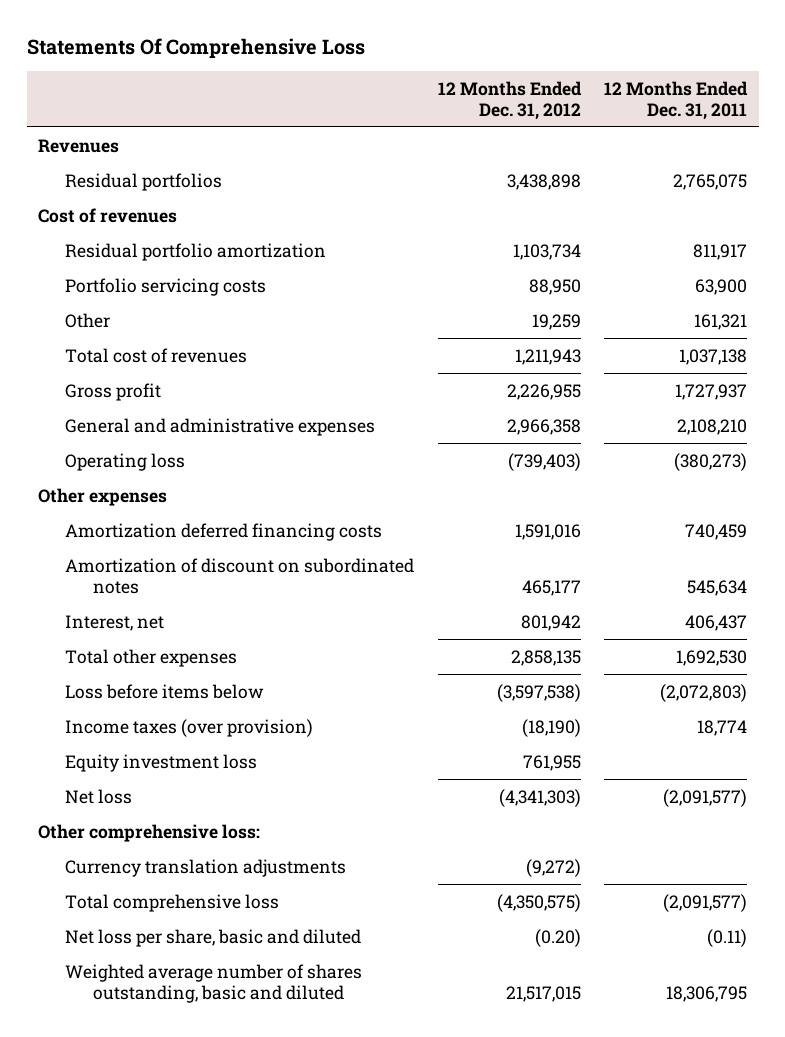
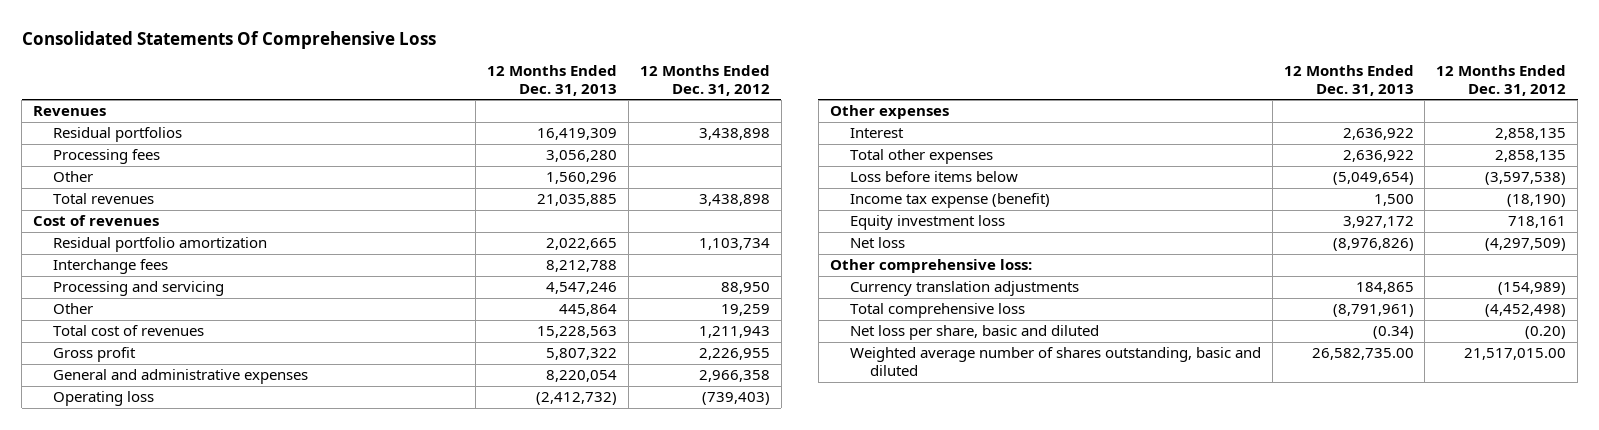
- Statements Of Comprehensive Loss
+ Consolidated Statements Of Comprehensive Loss
- | 12 Months Ended Dec. 31, 2012 | 12 Months Ended Dec. 31, 2011
+ | 12 Months Ended Dec. 31, 2013 | 12 Months Ended Dec. 31, 2012
+ Processing fees | 3,056,280 |
+ Other | 1,560,296 |
+ Total revenues | 21,035,885 | 3,438,898
- Portfolio servicing costs | 88,950 | 63,900
+ Interchange fees | 8,212,788 |
+ Processing and servicing | 4,547,246 | 88,950
- Amortization deferred financing costs | 1,591,016 | 740,459
- Amortization of discount on subordinated notes | 465,177 | 545,634
- Interest, net | 801,942 | 406,437
+ Interest | 2,636,922 | 2,858,135
- Income taxes (over provision) | (18,190) | 18,774
- Equity investment loss | 761,955 |
- Net loss | (4,341,303) | (2,091,577)
+ Income tax expense (benefit) | 1,500 | (18,190)
+ Equity investment loss | 3,927,172 | 718,161
+ Net loss | (8,976,826) | (4,297,509)
- Currency translation adjustments | (9,272) |
- Total comprehensive loss | (4,350,575) | (2,091,577)
+ Currency translation adjustments | 184,865 | (154,989)
+ Total comprehensive loss | (8,791,961) | (4,452,498)
- Weighted average number of shares outstanding, basic and diluted | 21,517,015 | 18,306,795
+ Weighted average number of shares outstanding, basic and diluted | 26,582,735.00 | 21,517,015.00

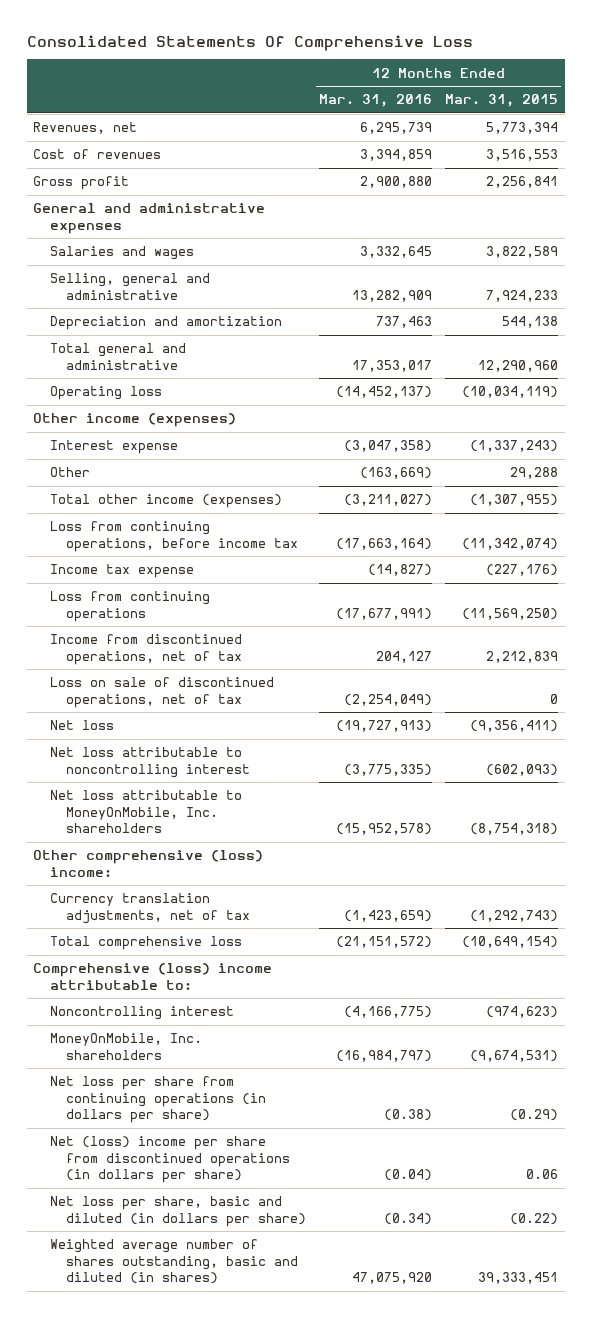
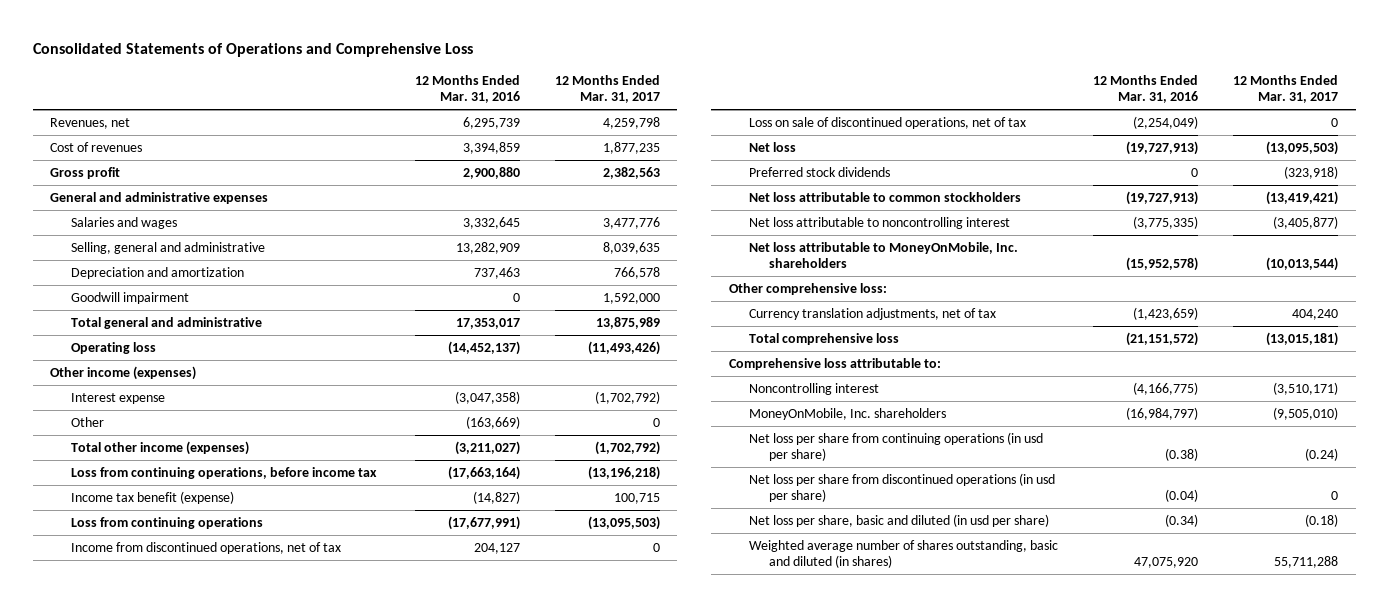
- Consolidated Statements Of Comprehensive Loss
+ Consolidated Statements of Operations and Comprehensive Loss
- | 12 Months Ended Mar. 31, 2016 | 12 Months Ended Mar. 31, 2015
+ | 12 Months Ended Mar. 31, 2016 | 12 Months Ended Mar. 31, 2017
+ Goodwill impairment | 0 | 1,592,000
- Income tax expense | (14,827) | (227,176)
+ Income tax benefit (expense) | (14,827) | 100,715
+ Preferred stock dividends | 0 | (323,918)
+ Net loss attributable to common stockholders | (19,727,913) | (13,419,421)
- Other comprehensive (loss) income:
+ Other comprehensive loss:
- Comprehensive (loss) income attributable to:
+ Comprehensive loss attributable to:
- Net loss per share from continuing operations (in dollars per share) | (0.38) | (0.29)
- Net (loss) income per share from discontinued operations (in dollars per share) | (0.04) | 0.06
- Net loss per share, basic and diluted (in dollars per share) | (0.34) | (0.22)
+ Net loss per share from continuing operations (in usd per share) | (0.38) | (0.24)
+ Net loss per share from discontinued operations (in usd per share) | (0.04) | 0
+ Net loss per share, basic and diluted (in usd per share) | (0.34) | (0.18)

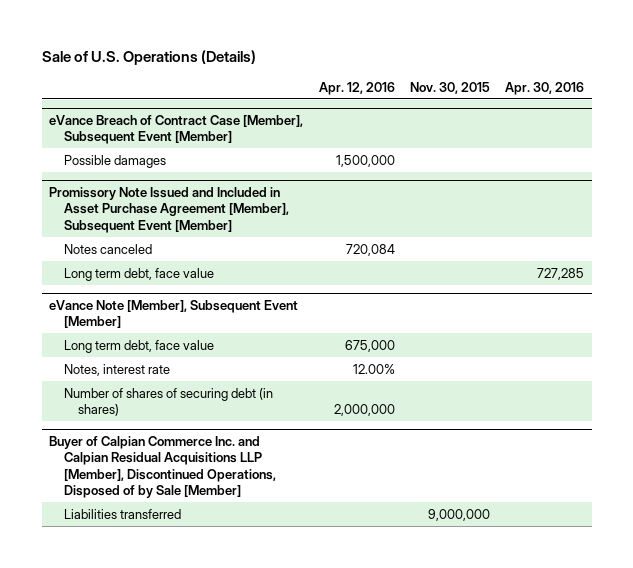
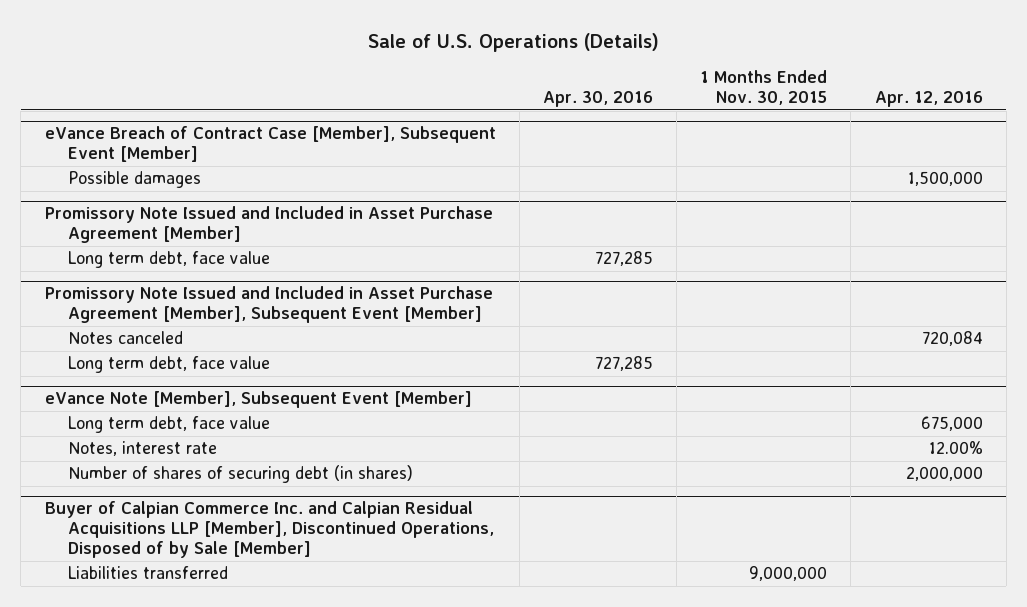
- | Apr. 12, 2016 | Nov. 30, 2015 | Apr. 30, 2016
+ | Apr. 30, 2016 | 1 Months Ended Nov. 30, 2015 | Apr. 12, 2016
+ Promissory Note Issued and Included in Asset Purchase Agreement [Member]
+ Long term debt, face value | 727,285 | |

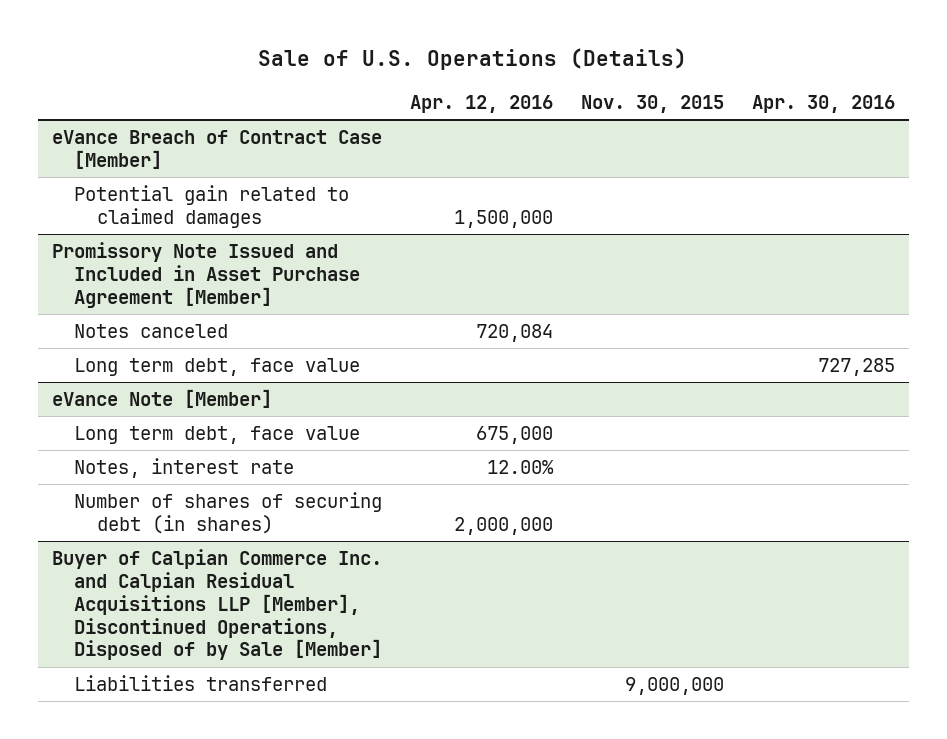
- | Apr. 30, 2016 | 1 Months Ended Nov. 30, 2015 | Apr. 12, 2016
+ | Apr. 12, 2016 | Nov. 30, 2015 | Apr. 30, 2016
- eVance Breach of Contract Case [Member], Subsequent Event [Member]
- Possible damages | | | 1,500,000
+ eVance Breach of Contract Case [Member]
+ Potential gain related to claimed damages | 1,500,000 | |
@ Promissory Note Issued and Included in Asset Purchase Agreement [Member]
- Long term debt, face value | 727,285 | |
- Promissory Note Issued and Included in Asset Purchase Agreement [Member], Subsequent Event [Member]
- eVance Note [Member], Subsequent Event [Member]
+ eVance Note [Member]

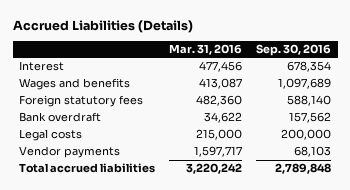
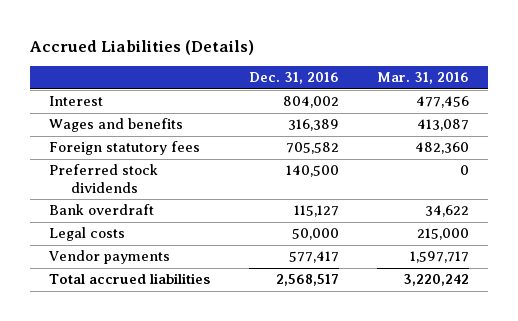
- | Mar. 31, 2016 | Sep. 30, 2016
+ | Dec. 31, 2016 | Mar. 31, 2016
+ Preferred stock dividends | 140,500 | 0

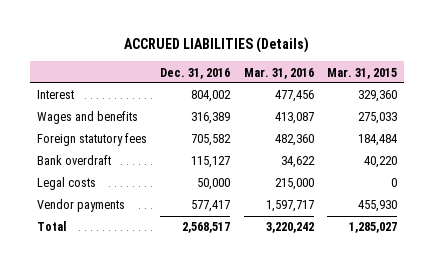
- Accrued Liabilities (Details)
+ ACCRUED LIABILITIES (Details)
- | Dec. 31, 2016 | Mar. 31, 2016
+ | Dec. 31, 2016 | Mar. 31, 2016 | Mar. 31, 2015
- Preferred stock dividends | 140,500 | 0
- Total accrued liabilities | 2,568,517 | 3,220,242
+ Total | 2,568,517 | 3,220,242 | 1,285,027

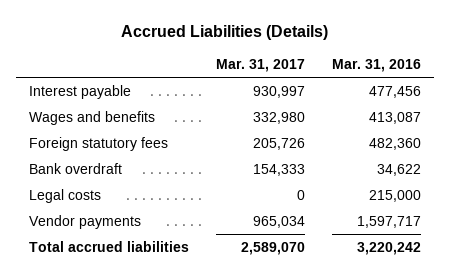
- ACCRUED LIABILITIES (Details)
+ Accrued Liabilities (Details)
- | Dec. 31, 2016 | Mar. 31, 2016 | Mar. 31, 2015
+ | Mar. 31, 2017 | Mar. 31, 2016
- Interest | 804,002 | 477,456 | 329,360
+ Interest payable | 930,997 | 477,456
- Total | 2,568,517 | 3,220,242 | 1,285,027
+ Total accrued liabilities | 2,589,070 | 3,220,242

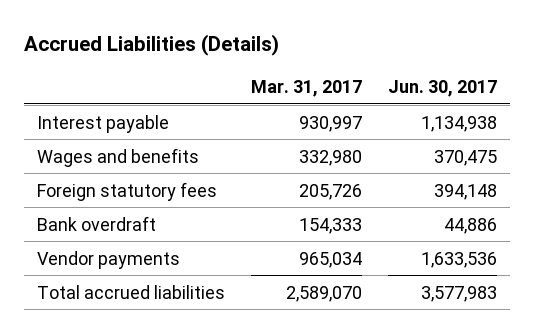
- | Mar. 31, 2017 | Mar. 31, 2016
+ | Mar. 31, 2017 | Jun. 30, 2017
- Legal costs | 0 | 215,000

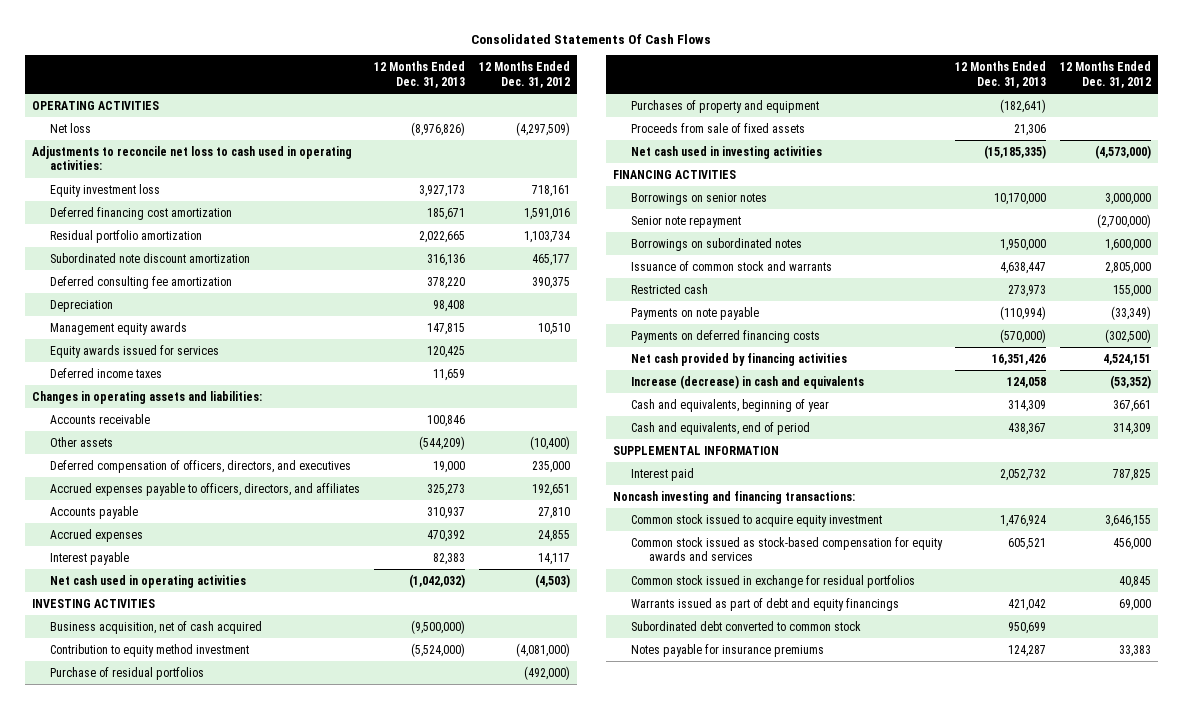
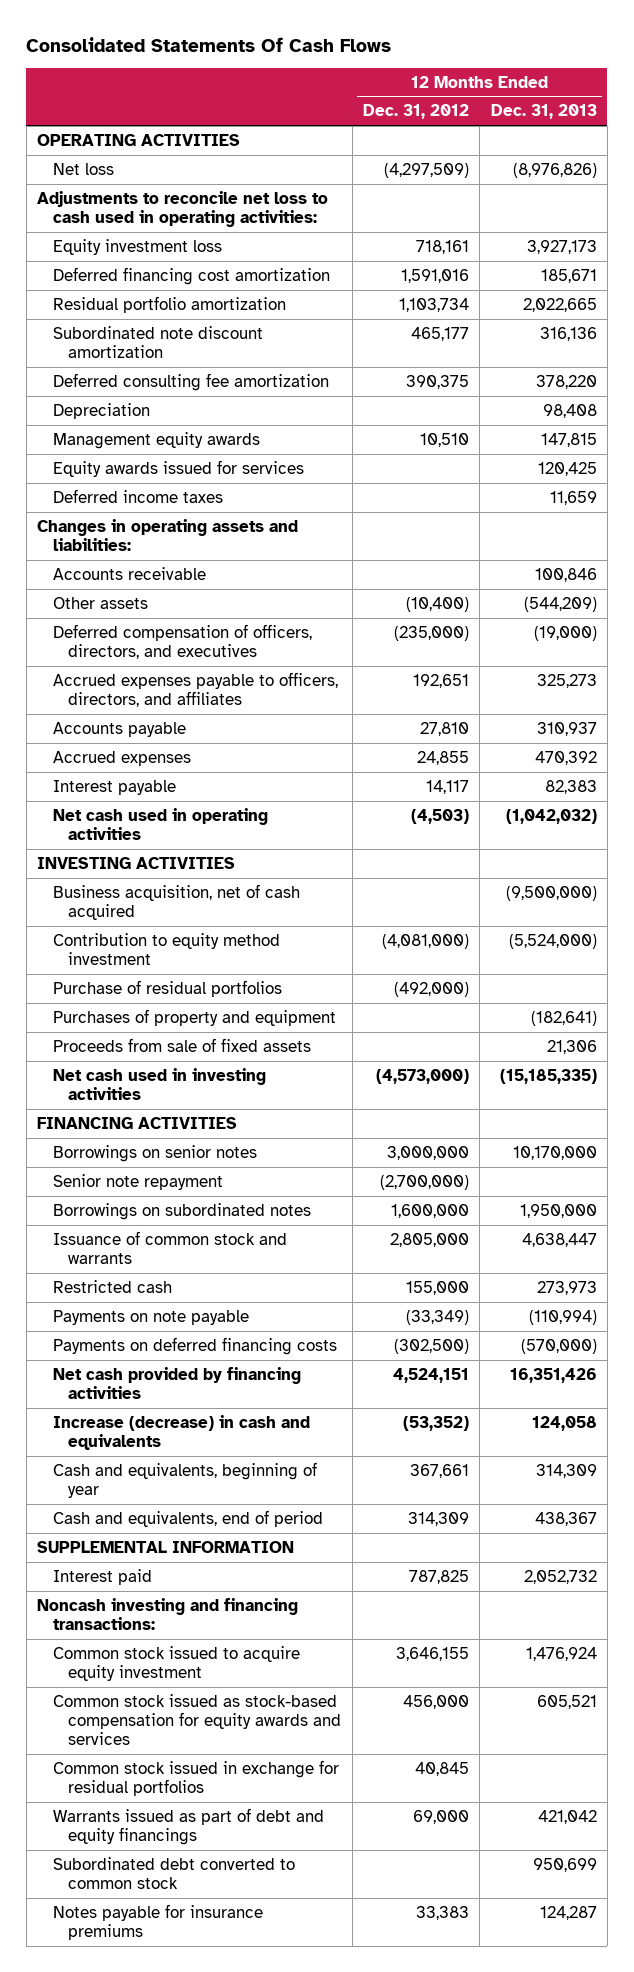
- | 12 Months Ended Dec. 31, 2013 | 12 Months Ended Dec. 31, 2012
+ | 12 Months Ended Dec. 31, 2012 | 12 Months Ended Dec. 31, 2013
- Deferred compensation of officers, directors, and executives | 19,000 | 235,000
+ Deferred compensation of officers, directors, and executives | (235,000) | (19,000)

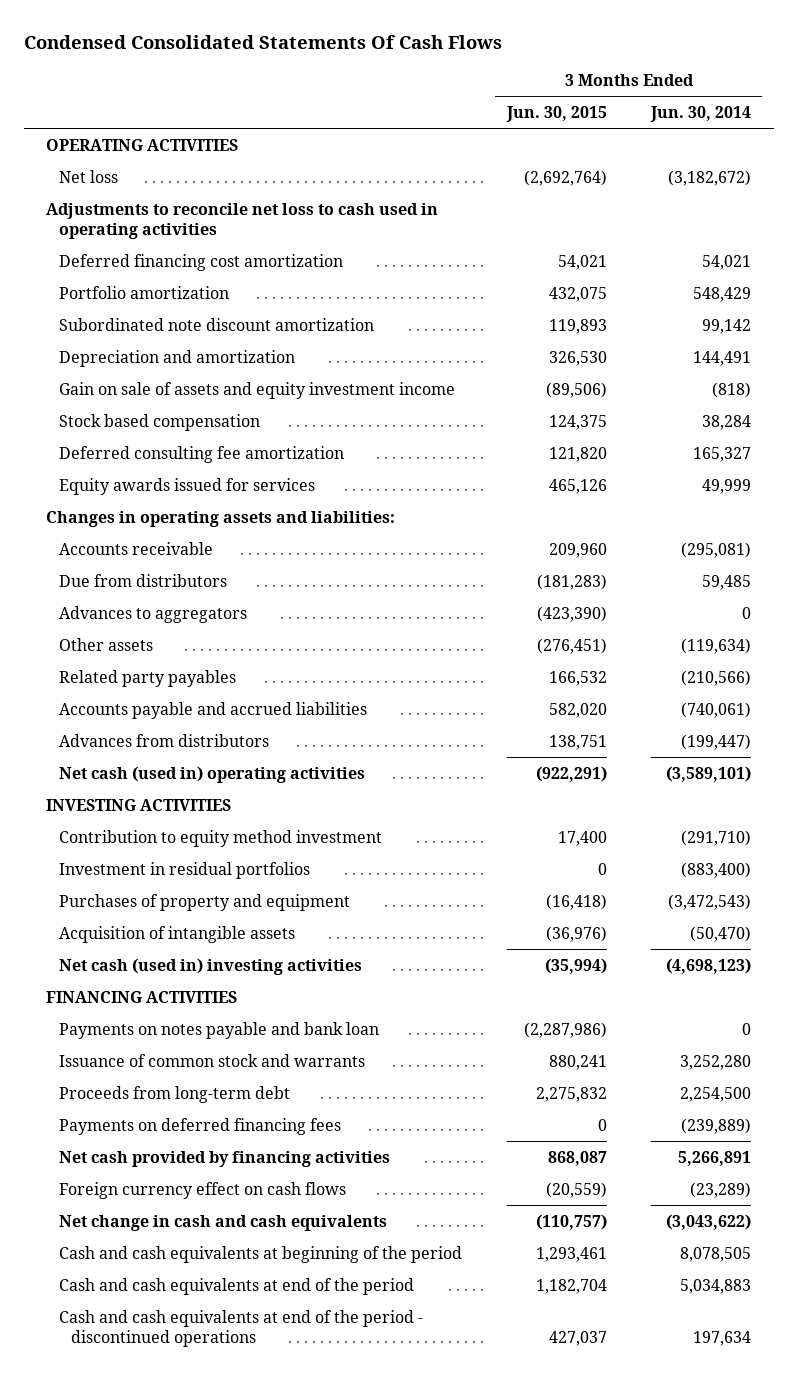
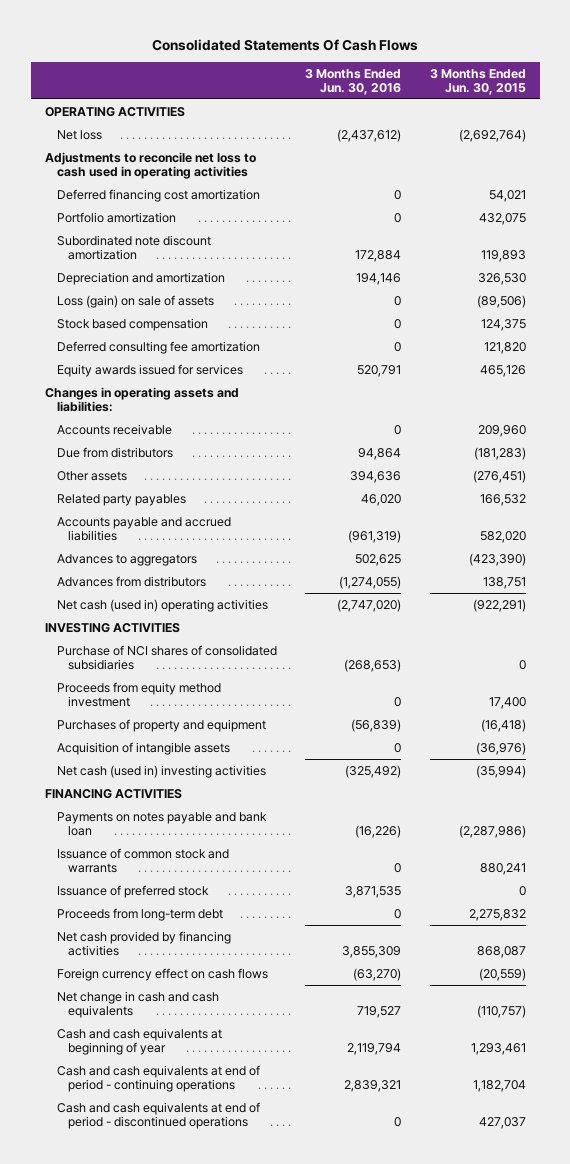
- Condensed Consolidated Statements Of Cash Flows
+ Consolidated Statements Of Cash Flows
- | 3 Months Ended Jun. 30, 2015 | 3 Months Ended Jun. 30, 2014
+ | 3 Months Ended Jun. 30, 2016 | 3 Months Ended Jun. 30, 2015
- Gain on sale of assets and equity investment income | (89,506) | (818)
+ Loss (gain) on sale of assets | 0 | (89,506)
moved down: Advances to aggregators | 502,625 | (423,390)
- Contribution to equity method investment | 17,400 | (291,710)
- Investment in residual portfolios | 0 | (883,400)
+ Purchase of NCI shares of consolidated subsidiaries | (268,653) | 0
+ Proceeds from equity method investment | 0 | 17,400
+ Issuance of preferred stock | 3,871,535 | 0
- Payments on deferred financing fees | 0 | (239,889)
- Cash and cash equivalents at beginning of the period | 1,293,461 | 8,078,505
- Cash and cash equivalents at end of the period | 1,182,704 | 5,034,883
- Cash and cash equivalents at end of the period - discontinued operations | 427,037 | 197,634
+ Cash and cash equivalents at beginning of year | 2,119,794 | 1,293,461
+ Cash and cash equivalents at end of period - continuing operations | 2,839,321 | 1,182,704
+ Cash and cash equivalents at end of period - discontinued operations | 0 | 427,037

